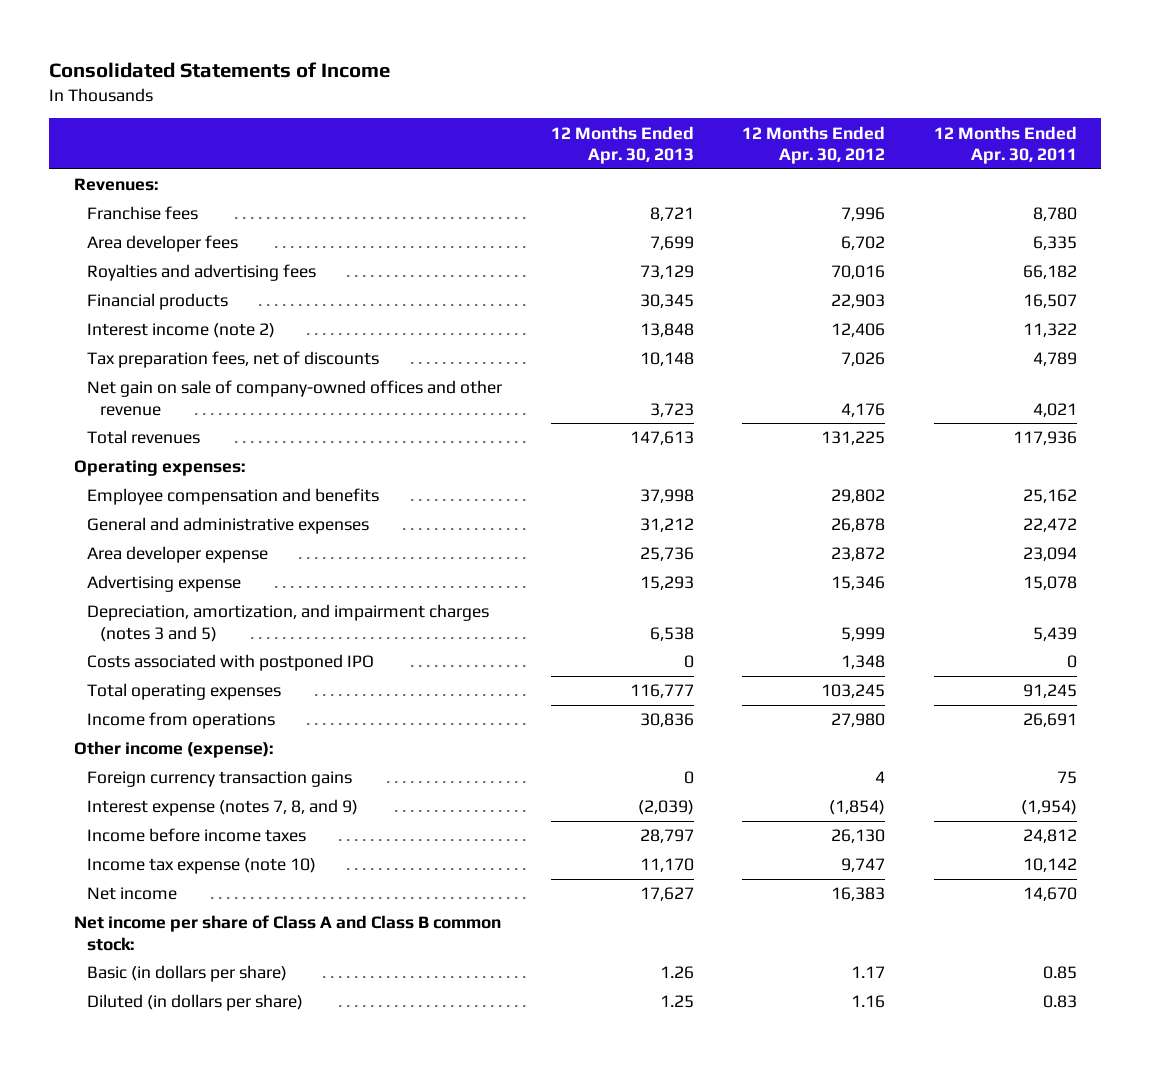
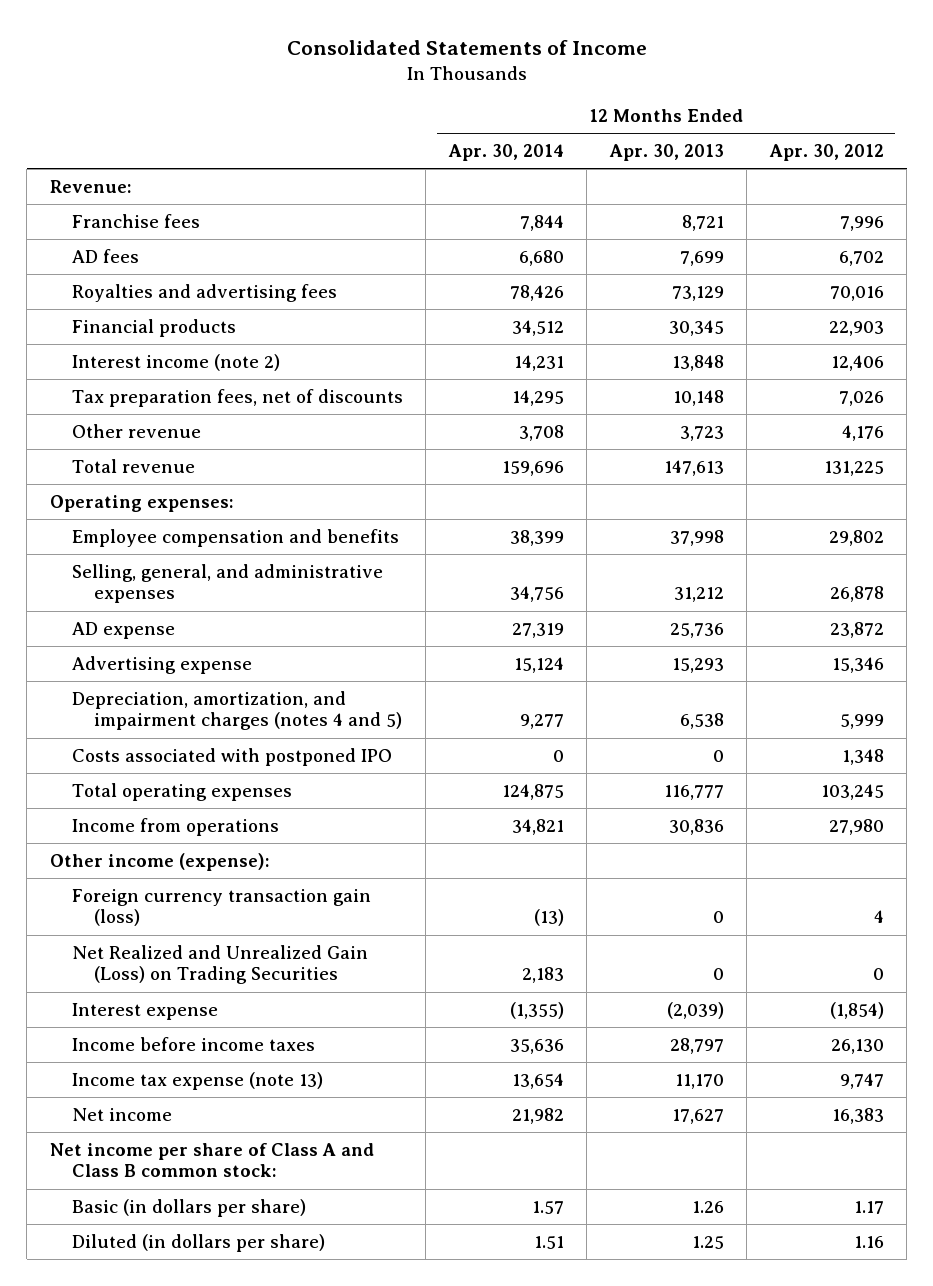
- | 12 Months Ended Apr. 30, 2013 | 12 Months Ended Apr. 30, 2012 | 12 Months Ended Apr. 30, 2011
+ | 12 Months Ended Apr. 30, 2014 | 12 Months Ended Apr. 30, 2013 | 12 Months Ended Apr. 30, 2012
- Revenues:
+ Revenue:
- Area developer fees | 7,699 | 6,702 | 6,335
+ AD fees | 6,680 | 7,699 | 6,702
- Net gain on sale of company-owned offices and other revenue | 3,723 | 4,176 | 4,021
- Total revenues | 147,613 | 131,225 | 117,936
+ Other revenue | 3,708 | 3,723 | 4,176
+ Total revenue | 159,696 | 147,613 | 131,225
- General and administrative expenses | 31,212 | 26,878 | 22,472
- Area developer expense | 25,736 | 23,872 | 23,094
+ Selling, general, and administrative expenses | 34,756 | 31,212 | 26,878
+ AD expense | 27,319 | 25,736 | 23,872
- Depreciation, amortization, and impairment charges (notes 3 and 5) | 6,538 | 5,999 | 5,439
+ Depreciation, amortization, and impairment charges (notes 4 and 5) | 9,277 | 6,538 | 5,999
- Foreign currency transaction gains | 0 | 4 | 75
- Interest expense (notes 7, 8, and 9) | (2,039) | (1,854) | (1,954)
+ Foreign currency transaction gain (loss) | (13) | 0 | 4
+ Net Realized and Unrealized Gain (Loss) on Trading Securities | 2,183 | 0 | 0
+ Interest expense | (1,355) | (2,039) | (1,854)
- Income tax expense (note 10) | 11,170 | 9,747 | 10,142
+ Income tax expense (note 13) | 13,654 | 11,170 | 9,747

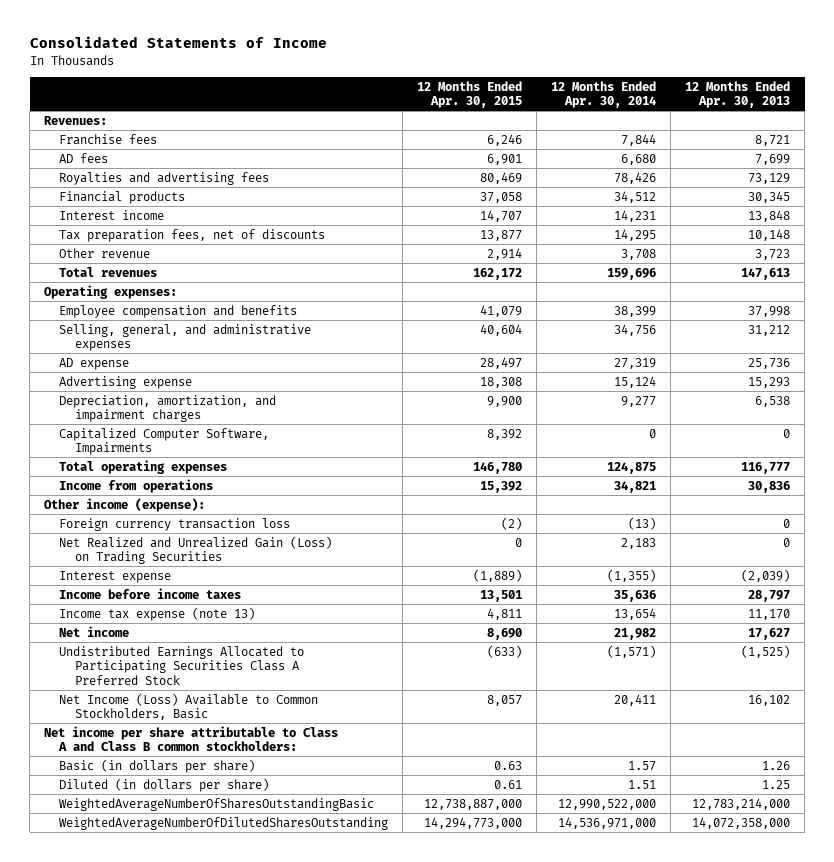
- | 12 Months Ended Apr. 30, 2014 | 12 Months Ended Apr. 30, 2013 | 12 Months Ended Apr. 30, 2012
+ | 12 Months Ended Apr. 30, 2015 | 12 Months Ended Apr. 30, 2014 | 12 Months Ended Apr. 30, 2013
- Revenue:
+ Revenues:
- Interest income (note 2) | 14,231 | 13,848 | 12,406
+ Interest income | 14,707 | 14,231 | 13,848
- Total revenue | 159,696 | 147,613 | 131,225
+ Total revenues | 162,172 | 159,696 | 147,613
- Depreciation, amortization, and impairment charges (notes 4 and 5) | 9,277 | 6,538 | 5,999
- Costs associated with postponed IPO | 0 | 0 | 1,348
+ Depreciation, amortization, and impairment charges | 9,900 | 9,277 | 6,538
+ Capitalized Computer Software, Impairments | 8,392 | 0 | 0
- Foreign currency transaction gain (loss) | (13) | 0 | 4
+ Foreign currency transaction loss | (2) | (13) | 0
- Net income per share of Class A and Class B common stock:
+ Undistributed Earnings Allocated to Participating Securities Class A Preferred Stock | (633) | (1,571) | (1,525)
+ Net Income (Loss) Available to Common Stockholders, Basic | 8,057 | 20,411 | 16,102
+ Net income per share attributable to Class A and Class B common stockholders:
+ WeightedAverageNumberOfSharesOutstandingBasic | 12,738,887,000 | 12,990,522,000 | 12,783,214,000
+ WeightedAverageNumberOfDilutedSharesOutstanding | 14,294,773,000 | 14,536,971,000 | 14,072,358,000

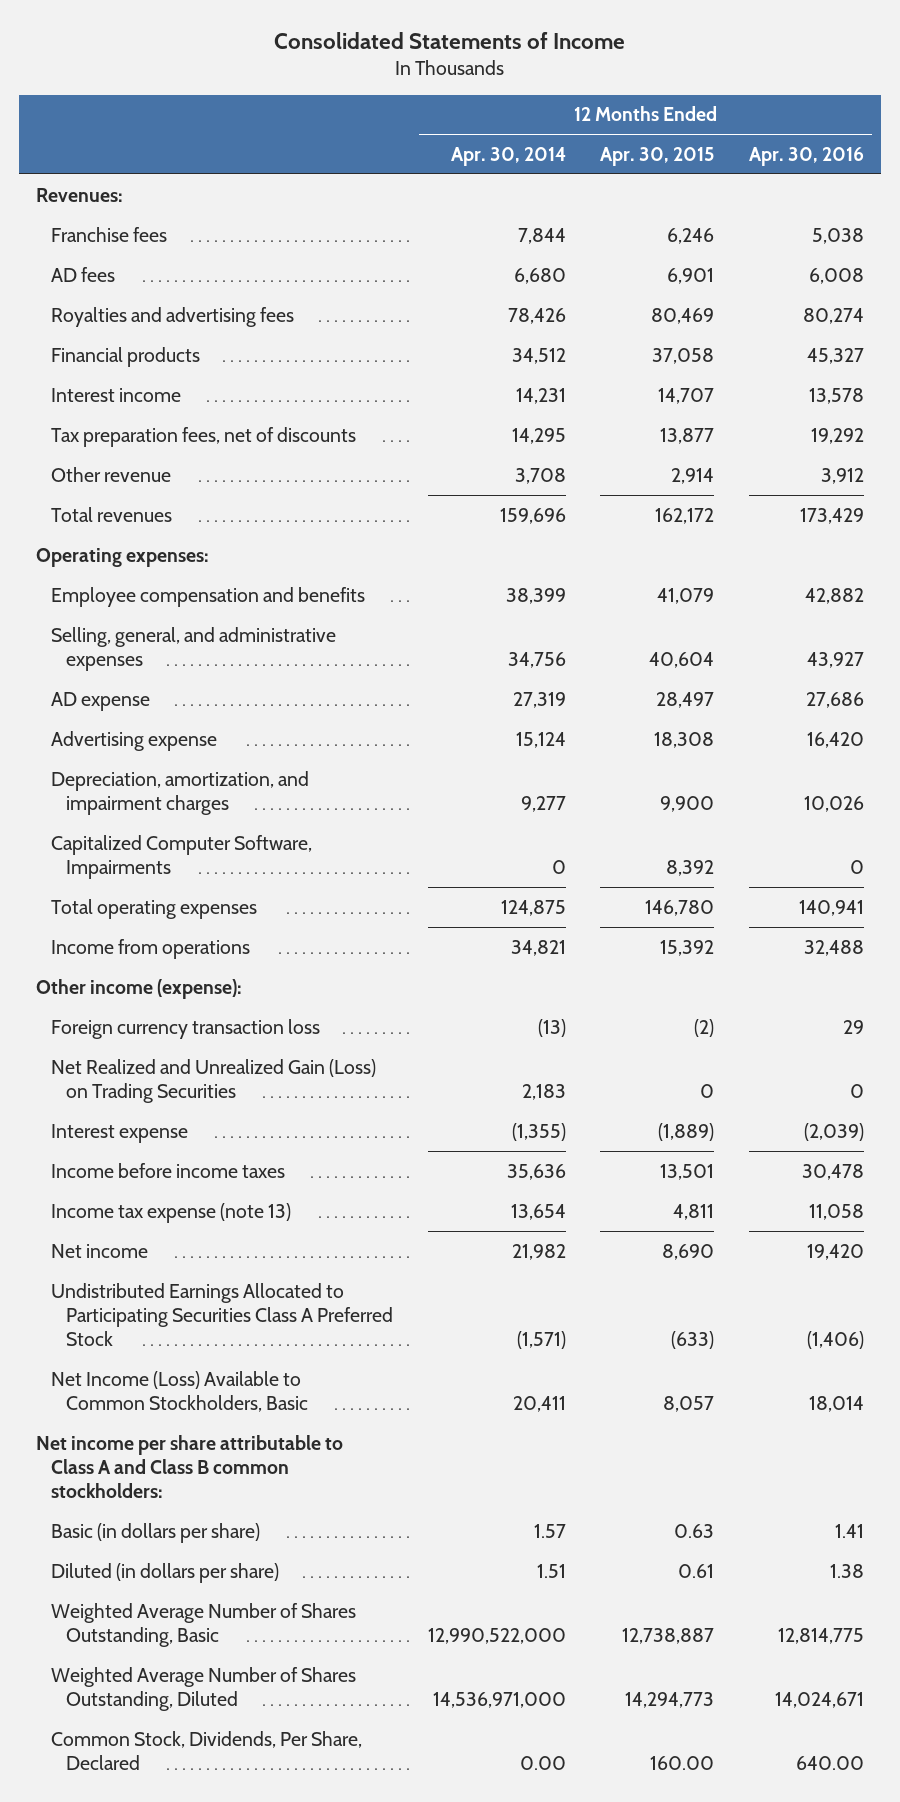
- | 12 Months Ended Apr. 30, 2015 | 12 Months Ended Apr. 30, 2014 | 12 Months Ended Apr. 30, 2013
+ | 12 Months Ended Apr. 30, 2014 | 12 Months Ended Apr. 30, 2015 | 12 Months Ended Apr. 30, 2016
- WeightedAverageNumberOfSharesOutstandingBasic | 12,738,887,000 | 12,990,522,000 | 12,783,214,000
- WeightedAverageNumberOfDilutedSharesOutstanding | 14,294,773,000 | 14,536,971,000 | 14,072,358,000
+ Weighted Average Number of Shares Outstanding, Basic | 12,990,522,000 | 12,738,887 | 12,814,775
+ Weighted Average Number of Shares Outstanding, Diluted | 14,536,971,000 | 14,294,773 | 14,024,671
+ Common Stock, Dividends, Per Share, Declared | 0.00 | 160.00 | 640.00

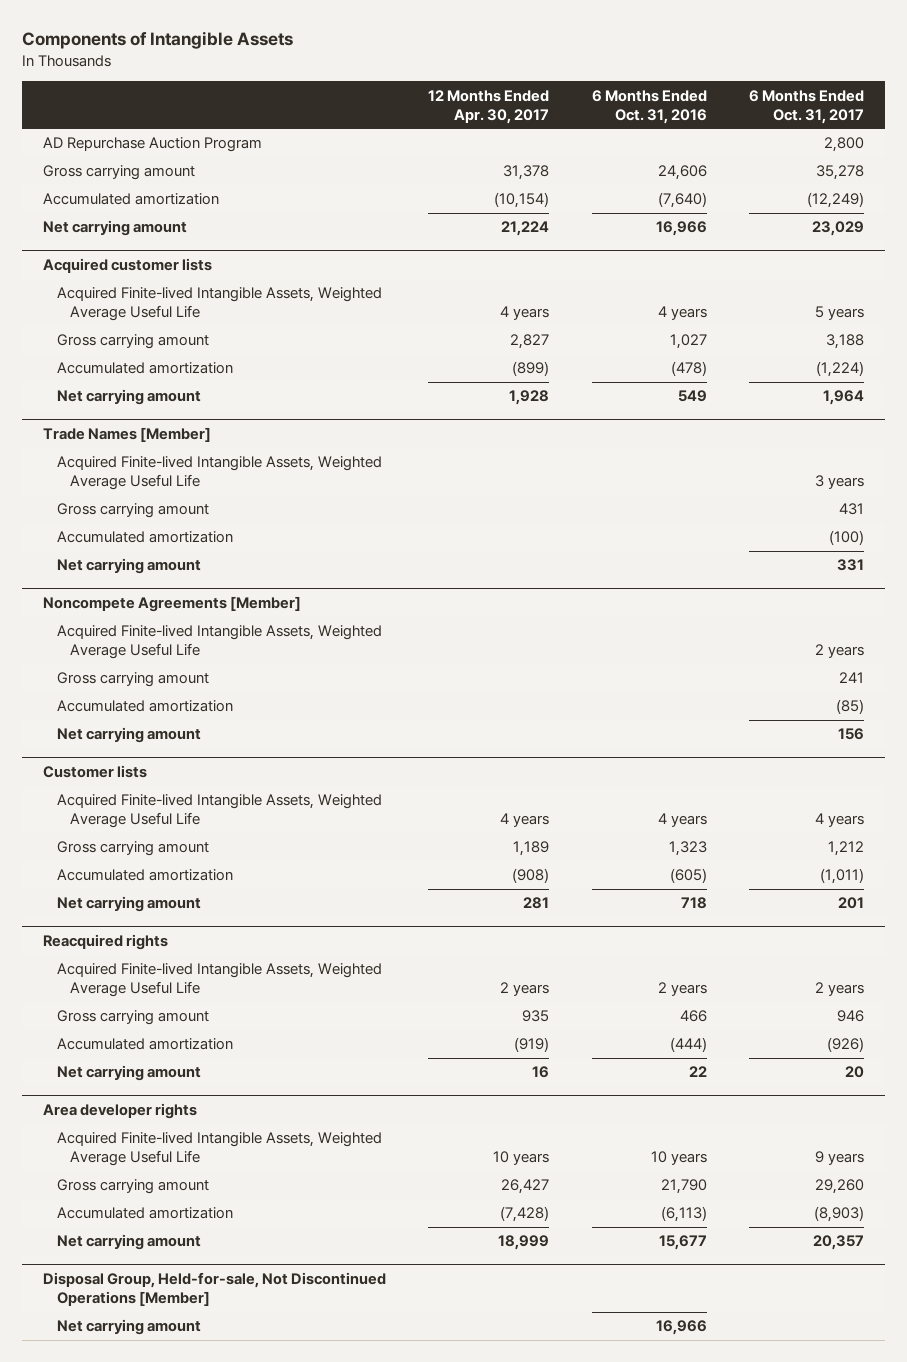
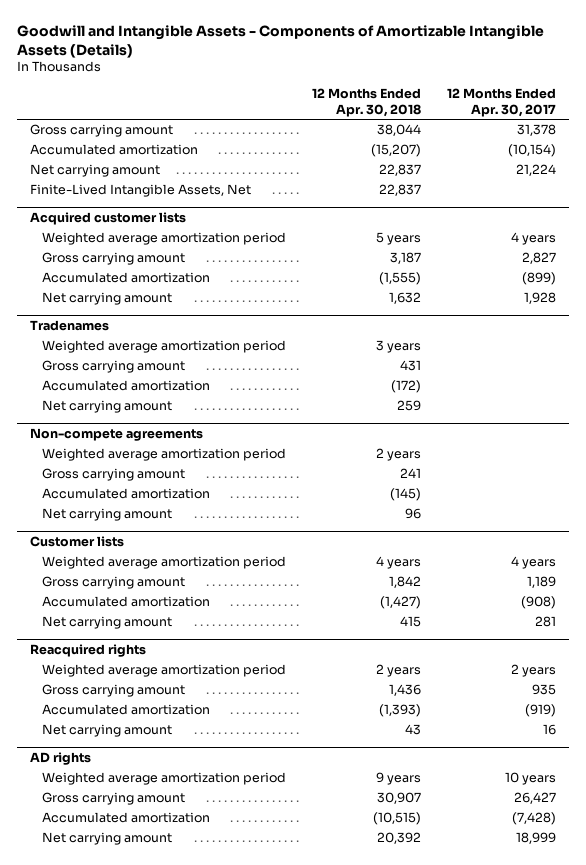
- Components of Intangible Assets
+ Goodwill and Intangible Assets - Components of Amortizable Intangible Assets (Details)
- | 12 Months Ended Apr. 30, 2017 | 6 Months Ended Oct. 31, 2016 | 6 Months Ended Oct. 31, 2017
+ | 12 Months Ended Apr. 30, 2018 | 12 Months Ended Apr. 30, 2017
- AD Repurchase Auction Program | | | 2,800
+ Finite-Lived Intangible Assets, Net | 22,837 |
@ Acquired customer lists
- Acquired Finite-lived Intangible Assets, Weighted Average Useful Life | 4 years | 4 years | 5 years
+ Weighted average amortization period | 5 years | 4 years
- Trade Names [Member]
- Acquired Finite-lived Intangible Assets, Weighted Average Useful Life | | | 3 years
+ Tradenames
+ Weighted average amortization period | 3 years |
- Noncompete Agreements [Member]
- Acquired Finite-lived Intangible Assets, Weighted Average Useful Life | | | 2 years
+ Non-compete agreements
+ Weighted average amortization period | 2 years |
@ Customer lists
- Acquired Finite-lived Intangible Assets, Weighted Average Useful Life | 4 years | 4 years | 4 years
+ Weighted average amortization period | 4 years | 4 years
@ Reacquired rights
- Acquired Finite-lived Intangible Assets, Weighted Average Useful Life | 2 years | 2 years | 2 years
+ Weighted average amortization period | 2 years | 2 years
- Area developer rights
- Acquired Finite-lived Intangible Assets, Weighted Average Useful Life | 10 years | 10 years | 9 years
+ AD rights
+ Weighted average amortization period | 9 years | 10 years
- Disposal Group, Held-for-sale, Not Discontinued Operations [Member]
- Net carrying amount | | 16,966 |

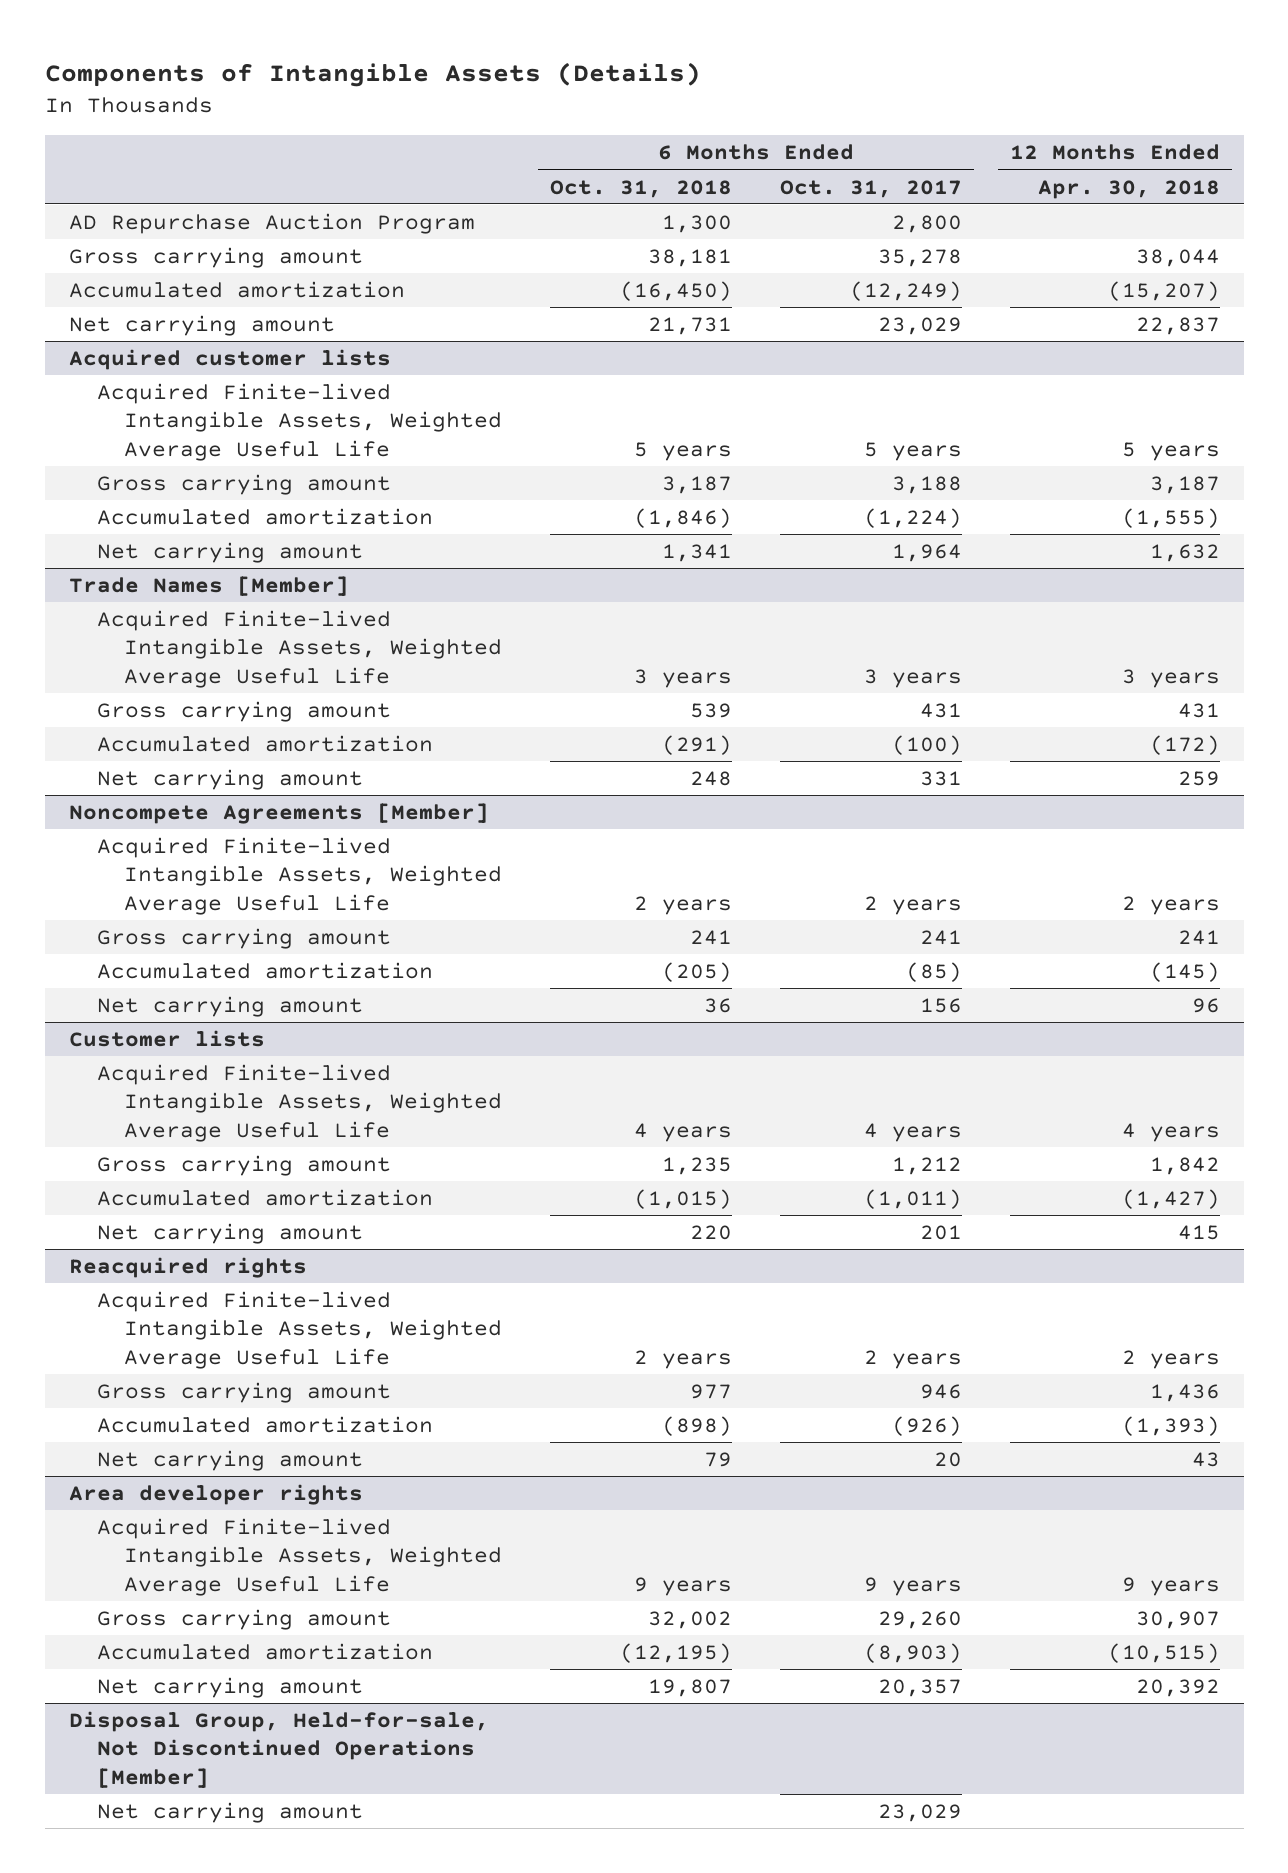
- Goodwill and Intangible Assets - Components of Amortizable Intangible Assets (Details)
+ Components of Intangible Assets (Details)
- | 12 Months Ended Apr. 30, 2018 | 12 Months Ended Apr. 30, 2017
+ | 6 Months Ended Oct. 31, 2018 | 6 Months Ended Oct. 31, 2017 | 12 Months Ended Apr. 30, 2018
+ AD Repurchase Auction Program | 1,300 | 2,800 |
- Finite-Lived Intangible Assets, Net | 22,837 |
@ Acquired customer lists
- Weighted average amortization period | 5 years | 4 years
+ Acquired Finite-lived Intangible Assets, Weighted Average Useful Life | 5 years | 5 years | 5 years
- Tradenames
- Weighted average amortization period | 3 years |
+ Trade Names [Member]
+ Acquired Finite-lived Intangible Assets, Weighted Average Useful Life | 3 years | 3 years | 3 years
- Non-compete agreements
- Weighted average amortization period | 2 years |
+ Noncompete Agreements [Member]
+ Acquired Finite-lived Intangible Assets, Weighted Average Useful Life | 2 years | 2 years | 2 years
@ Customer lists
- Weighted average amortization period | 4 years | 4 years
+ Acquired Finite-lived Intangible Assets, Weighted Average Useful Life | 4 years | 4 years | 4 years
@ Reacquired rights
- Weighted average amortization period | 2 years | 2 years
+ Acquired Finite-lived Intangible Assets, Weighted Average Useful Life | 2 years | 2 years | 2 years
- AD rights
- Weighted average amortization period | 9 years | 10 years
+ Area developer rights
+ Acquired Finite-lived Intangible Assets, Weighted Average Useful Life | 9 years | 9 years | 9 years
+ Disposal Group, Held-for-sale, Not Discontinued Operations [Member]
+ Net carrying amount | | 23,029 |

